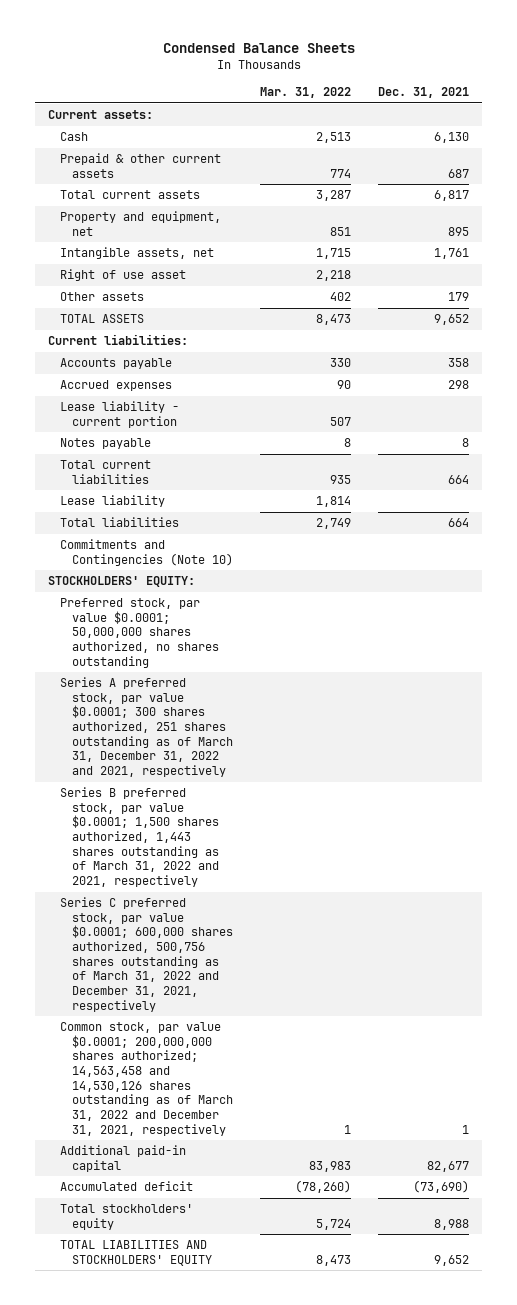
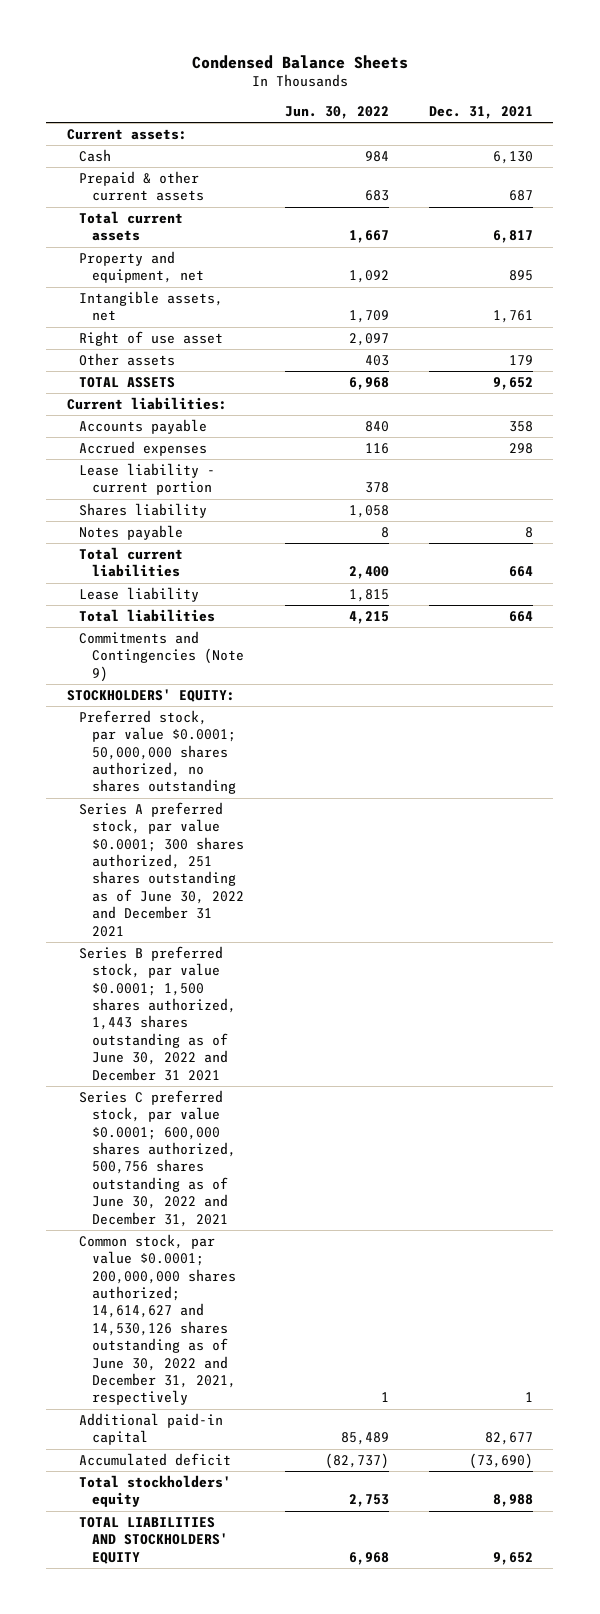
- | Mar. 31, 2022 | Dec. 31, 2021
+ | Jun. 30, 2022 | Dec. 31, 2021
+ Shares liability | 1,058 |
- Commitments and Contingencies (Note 10)
+ Commitments and Contingencies (Note 9)
- Series A preferred stock, par value $0.0001; 300 shares authorized, 251 shares outstanding as of March 31, December 31, 2022 and 2021, respectively
- Series B preferred stock, par value $0.0001; 1,500 shares authorized, 1,443 shares outstanding as of March 31, 2022 and 2021, respectively
- Series C preferred stock, par value $0.0001; 600,000 shares authorized, 500,756 shares outstanding as of March 31, 2022 and December 31, 2021, respectively
- Common stock, par value $0.0001; 200,000,000 shares authorized; 14,563,458 and 14,530,126 shares outstanding as of March 31, 2022 and December 31, 2021, respectively | 1 | 1
+ Series A preferred stock, par value $0.0001; 300 shares authorized, 251 shares outstanding as of June 30, 2022 and December 31 2021
+ Series B preferred stock, par value $0.0001; 1,500 shares authorized, 1,443 shares outstanding as of June 30, 2022 and December 31 2021
+ Series C preferred stock, par value $0.0001; 600,000 shares authorized, 500,756 shares outstanding as of June 30, 2022 and December 31, 2021
+ Common stock, par value $0.0001; 200,000,000 shares authorized; 14,614,627 and 14,530,126 shares outstanding as of June 30, 2022 and December 31, 2021, respectively | 1 | 1

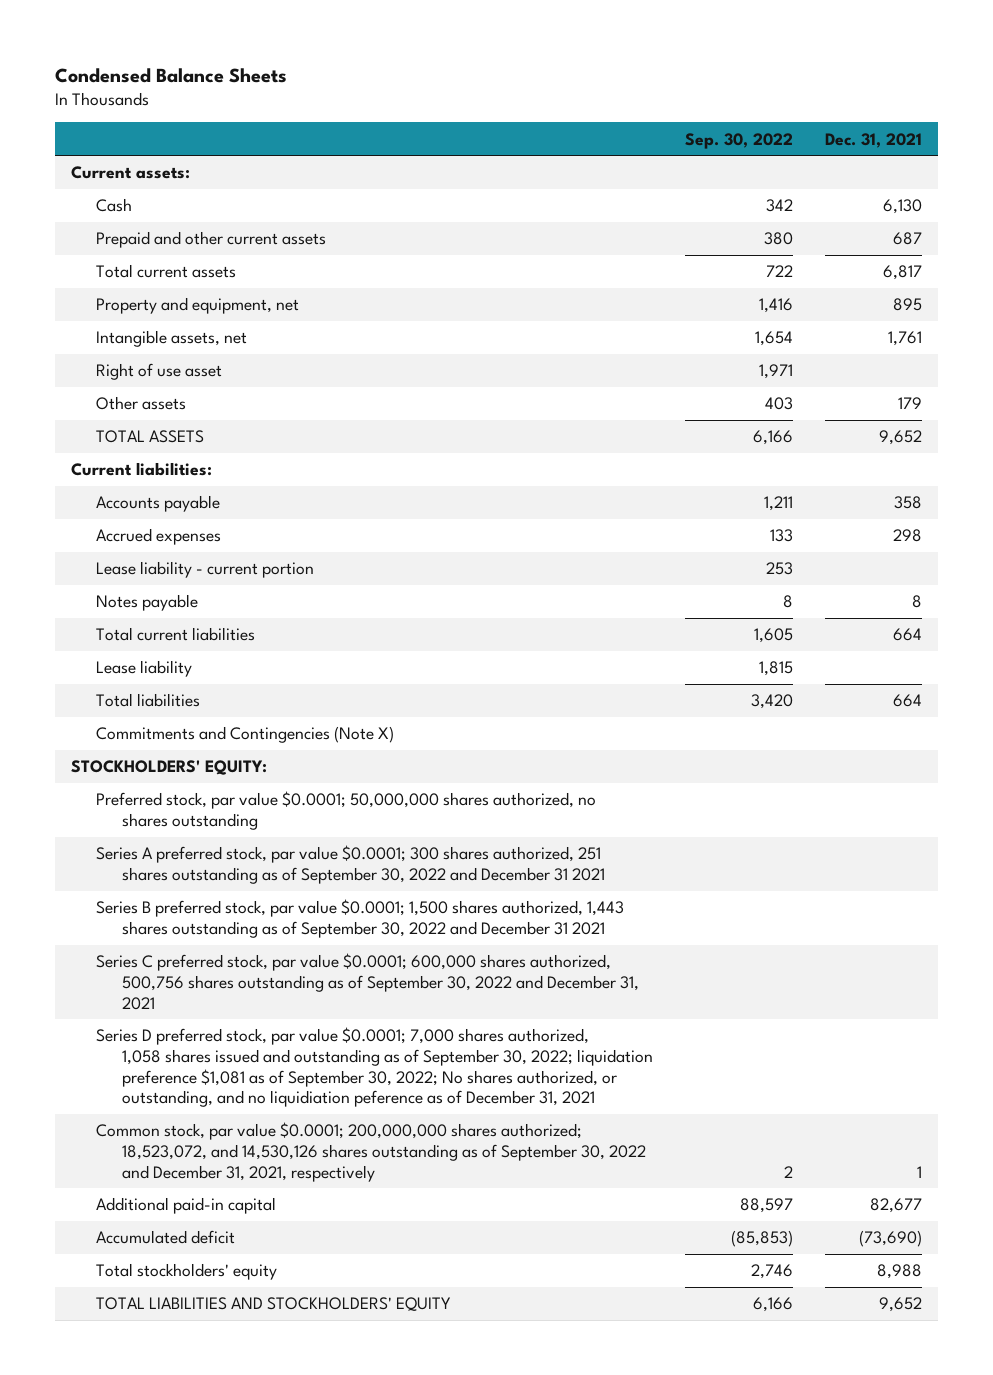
- | Jun. 30, 2022 | Dec. 31, 2021
+ | Sep. 30, 2022 | Dec. 31, 2021
- Prepaid & other current assets | 683 | 687
+ Prepaid and other current assets | 380 | 687
- Shares liability | 1,058 |
- Commitments and Contingencies (Note 9)
+ Commitments and Contingencies (Note X)
- Series A preferred stock, par value $0.0001; 300 shares authorized, 251 shares outstanding as of June 30, 2022 and December 31 2021
- Series B preferred stock, par value $0.0001; 1,500 shares authorized, 1,443 shares outstanding as of June 30, 2022 and December 31 2021
- Series C preferred stock, par value $0.0001; 600,000 shares authorized, 500,756 shares outstanding as of June 30, 2022 and December 31, 2021
- Common stock, par value $0.0001; 200,000,000 shares authorized; 14,614,627 and 14,530,126 shares outstanding as of June 30, 2022 and December 31, 2021, respectively | 1 | 1
+ Series A preferred stock, par value $0.0001; 300 shares authorized, 251 shares outstanding as of September 30, 2022 and December 31 2021
+ Series B preferred stock, par value $0.0001; 1,500 shares authorized, 1,443 shares outstanding as of September 30, 2022 and December 31 2021
+ Series C preferred stock, par value $0.0001; 600,000 shares authorized, 500,756 shares outstanding as of September 30, 2022 and December 31, 2021
+ Series D preferred stock, par value $0.0001; 7,000 shares authorized, 1,058 shares issued and outstanding as of September 30, 2022; liquidation preference $1,081 as of September 30, 2022; No shares authorized, or outstanding, and no liquidiation peference as of December 31, 2021
+ Common stock, par value $0.0001; 200,000,000 shares authorized; 18,523,072, and 14,530,126 shares outstanding as of September 30, 2022 and December 31, 2021, respectively | 2 | 1

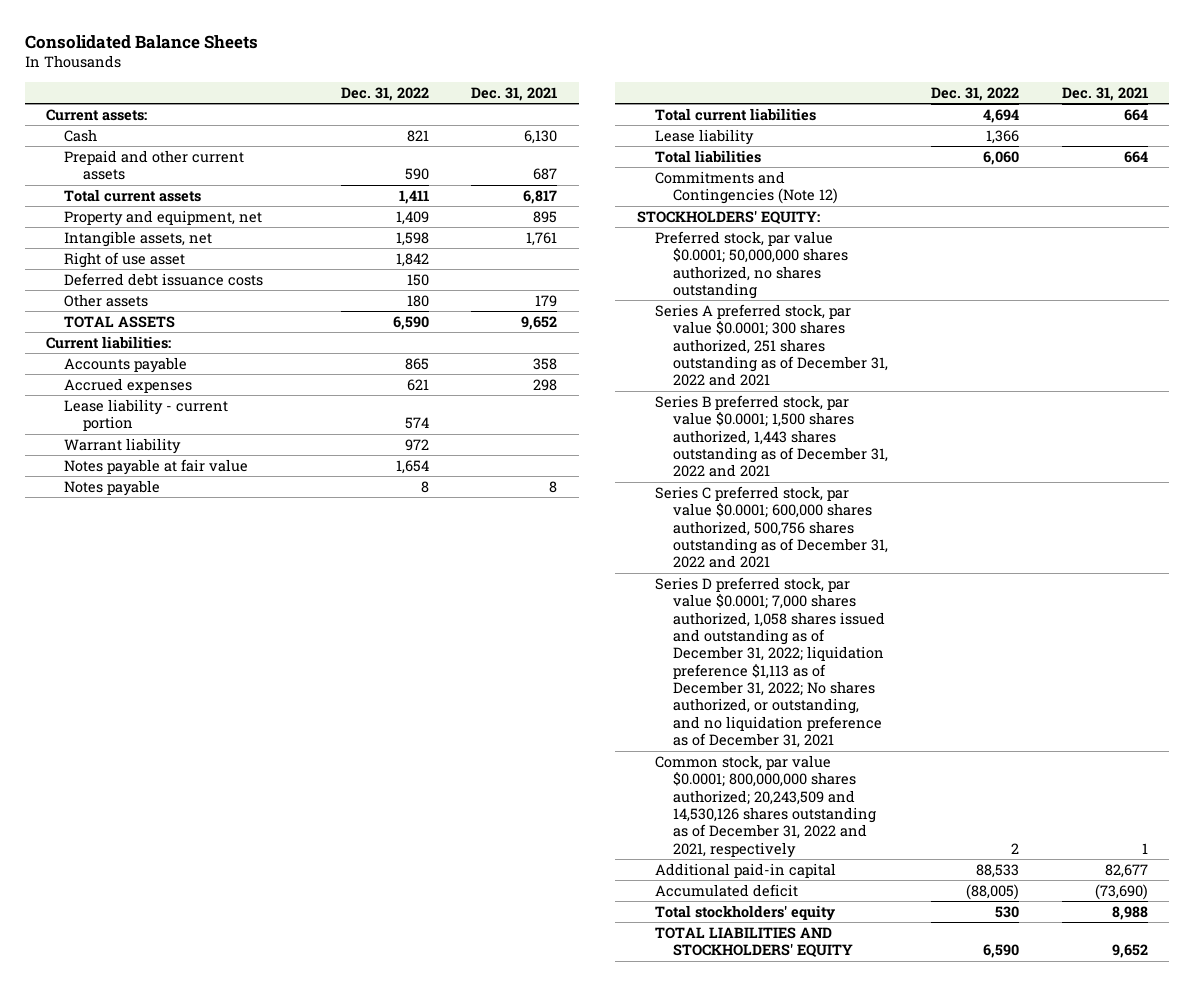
- Condensed Balance Sheets
+ Consolidated Balance Sheets
- | Sep. 30, 2022 | Dec. 31, 2021
+ | Dec. 31, 2022 | Dec. 31, 2021
+ Deferred debt issuance costs | 150 |
+ Warrant liability | 972 |
+ Notes payable at fair value | 1,654 |
- Commitments and Contingencies (Note X)
+ Commitments and Contingencies (Note 12)
- Series A preferred stock, par value $0.0001; 300 shares authorized, 251 shares outstanding as of September 30, 2022 and December 31 2021
- Series B preferred stock, par value $0.0001; 1,500 shares authorized, 1,443 shares outstanding as of September 30, 2022 and December 31 2021
- Series C preferred stock, par value $0.0001; 600,000 shares authorized, 500,756 shares outstanding as of September 30, 2022 and December 31, 2021
- Series D preferred stock, par value $0.0001; 7,000 shares authorized, 1,058 shares issued and outstanding as of September 30, 2022; liquidation preference $1,081 as of September 30, 2022; No shares authorized, or outstanding, and no liquidiation peference as of December 31, 2021
- Common stock, par value $0.0001; 200,000,000 shares authorized; 18,523,072, and 14,530,126 shares outstanding as of September 30, 2022 and December 31, 2021, respectively | 2 | 1
+ Series A preferred stock, par value $0.0001; 300 shares authorized, 251 shares outstanding as of December 31, 2022 and 2021
+ Series B preferred stock, par value $0.0001; 1,500 shares authorized, 1,443 shares outstanding as of December 31, 2022 and 2021
+ Series C preferred stock, par value $0.0001; 600,000 shares authorized, 500,756 shares outstanding as of December 31, 2022 and 2021
+ Series D preferred stock, par value $0.0001; 7,000 shares authorized, 1,058 shares issued and outstanding as of December 31, 2022; liquidation preference $1,113 as of December 31, 2022; No shares authorized, or outstanding, and no liquidation preference as of December 31, 2021
+ Common stock, par value $0.0001; 800,000,000 shares authorized; 20,243,509 and 14,530,126 shares outstanding as of December 31, 2022 and 2021, respectively | 2 | 1

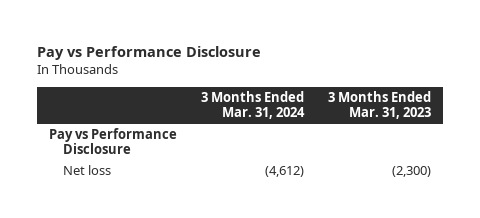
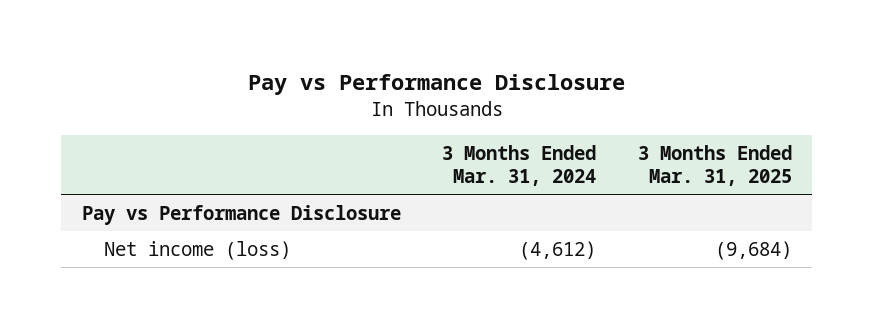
- | 3 Months Ended Mar. 31, 2024 | 3 Months Ended Mar. 31, 2023
+ | 3 Months Ended Mar. 31, 2024 | 3 Months Ended Mar. 31, 2025
- Net loss | (4,612) | (2,300)
+ Net income (loss) | (4,612) | (9,684)

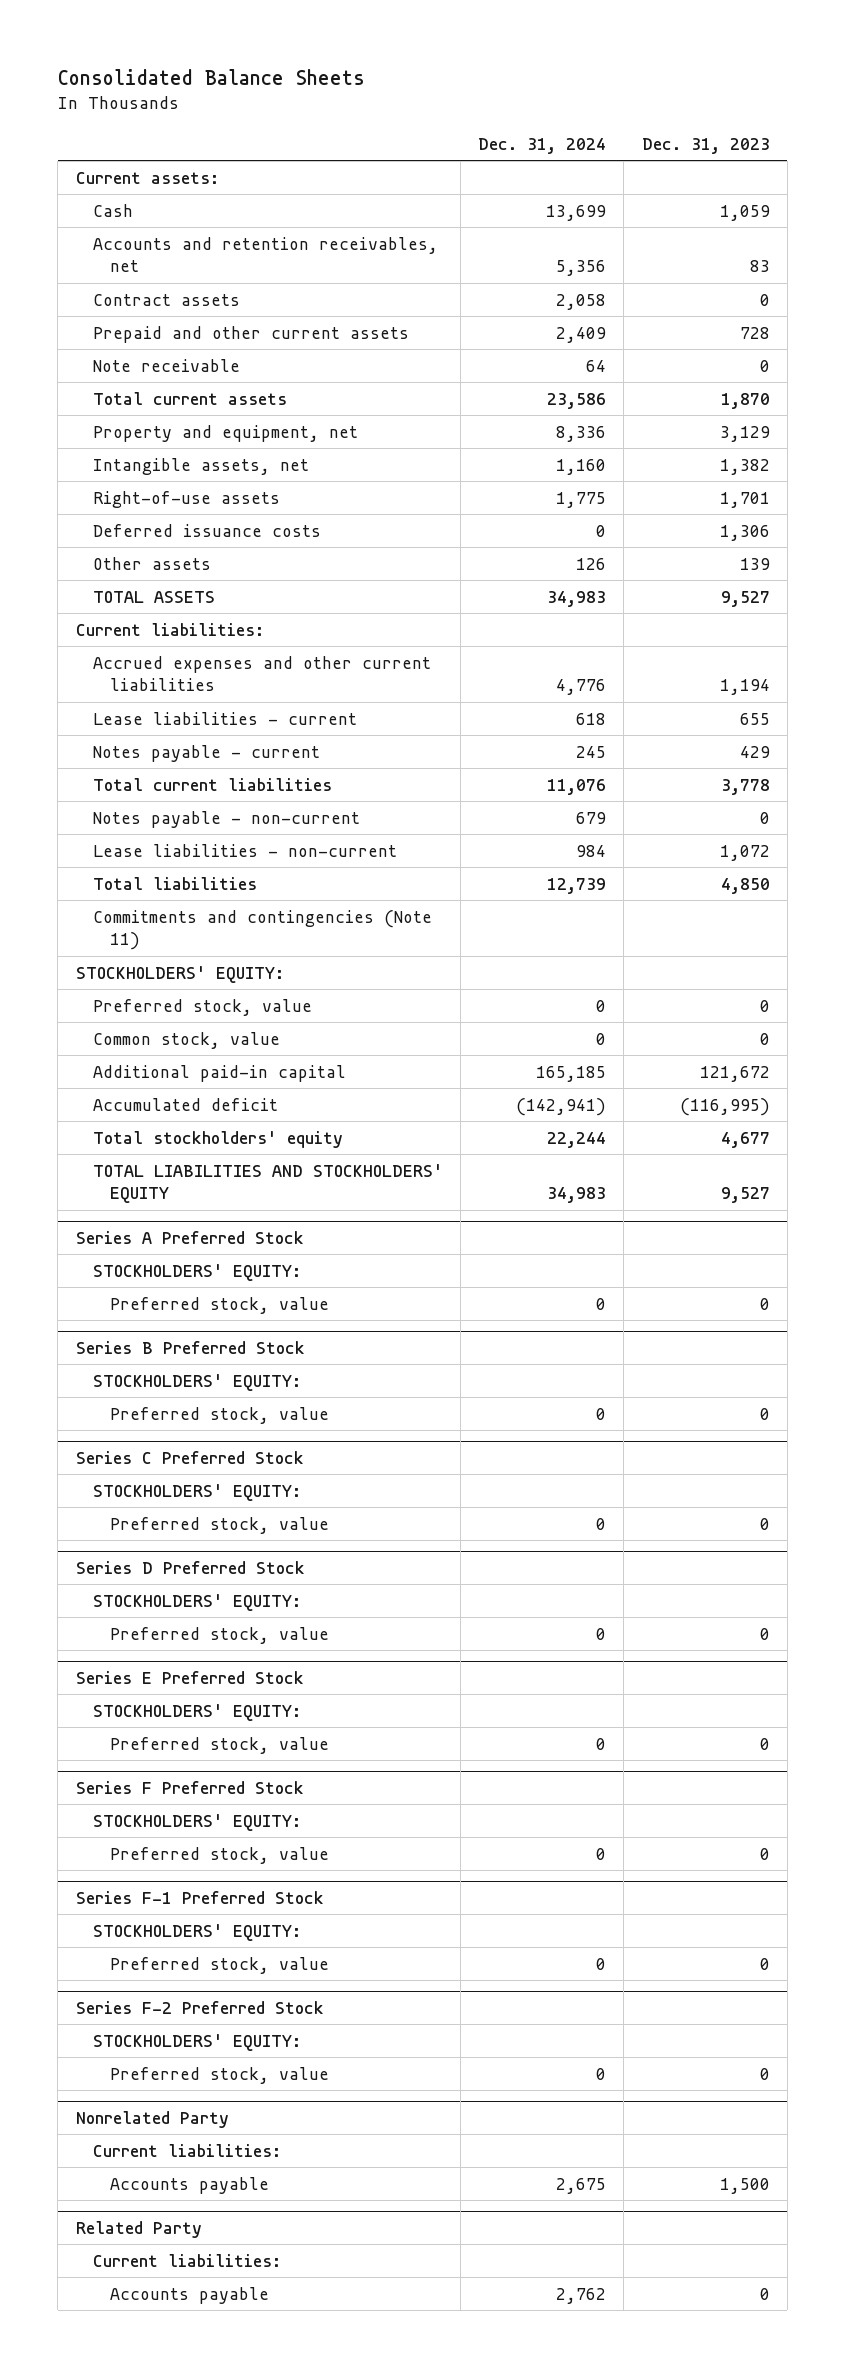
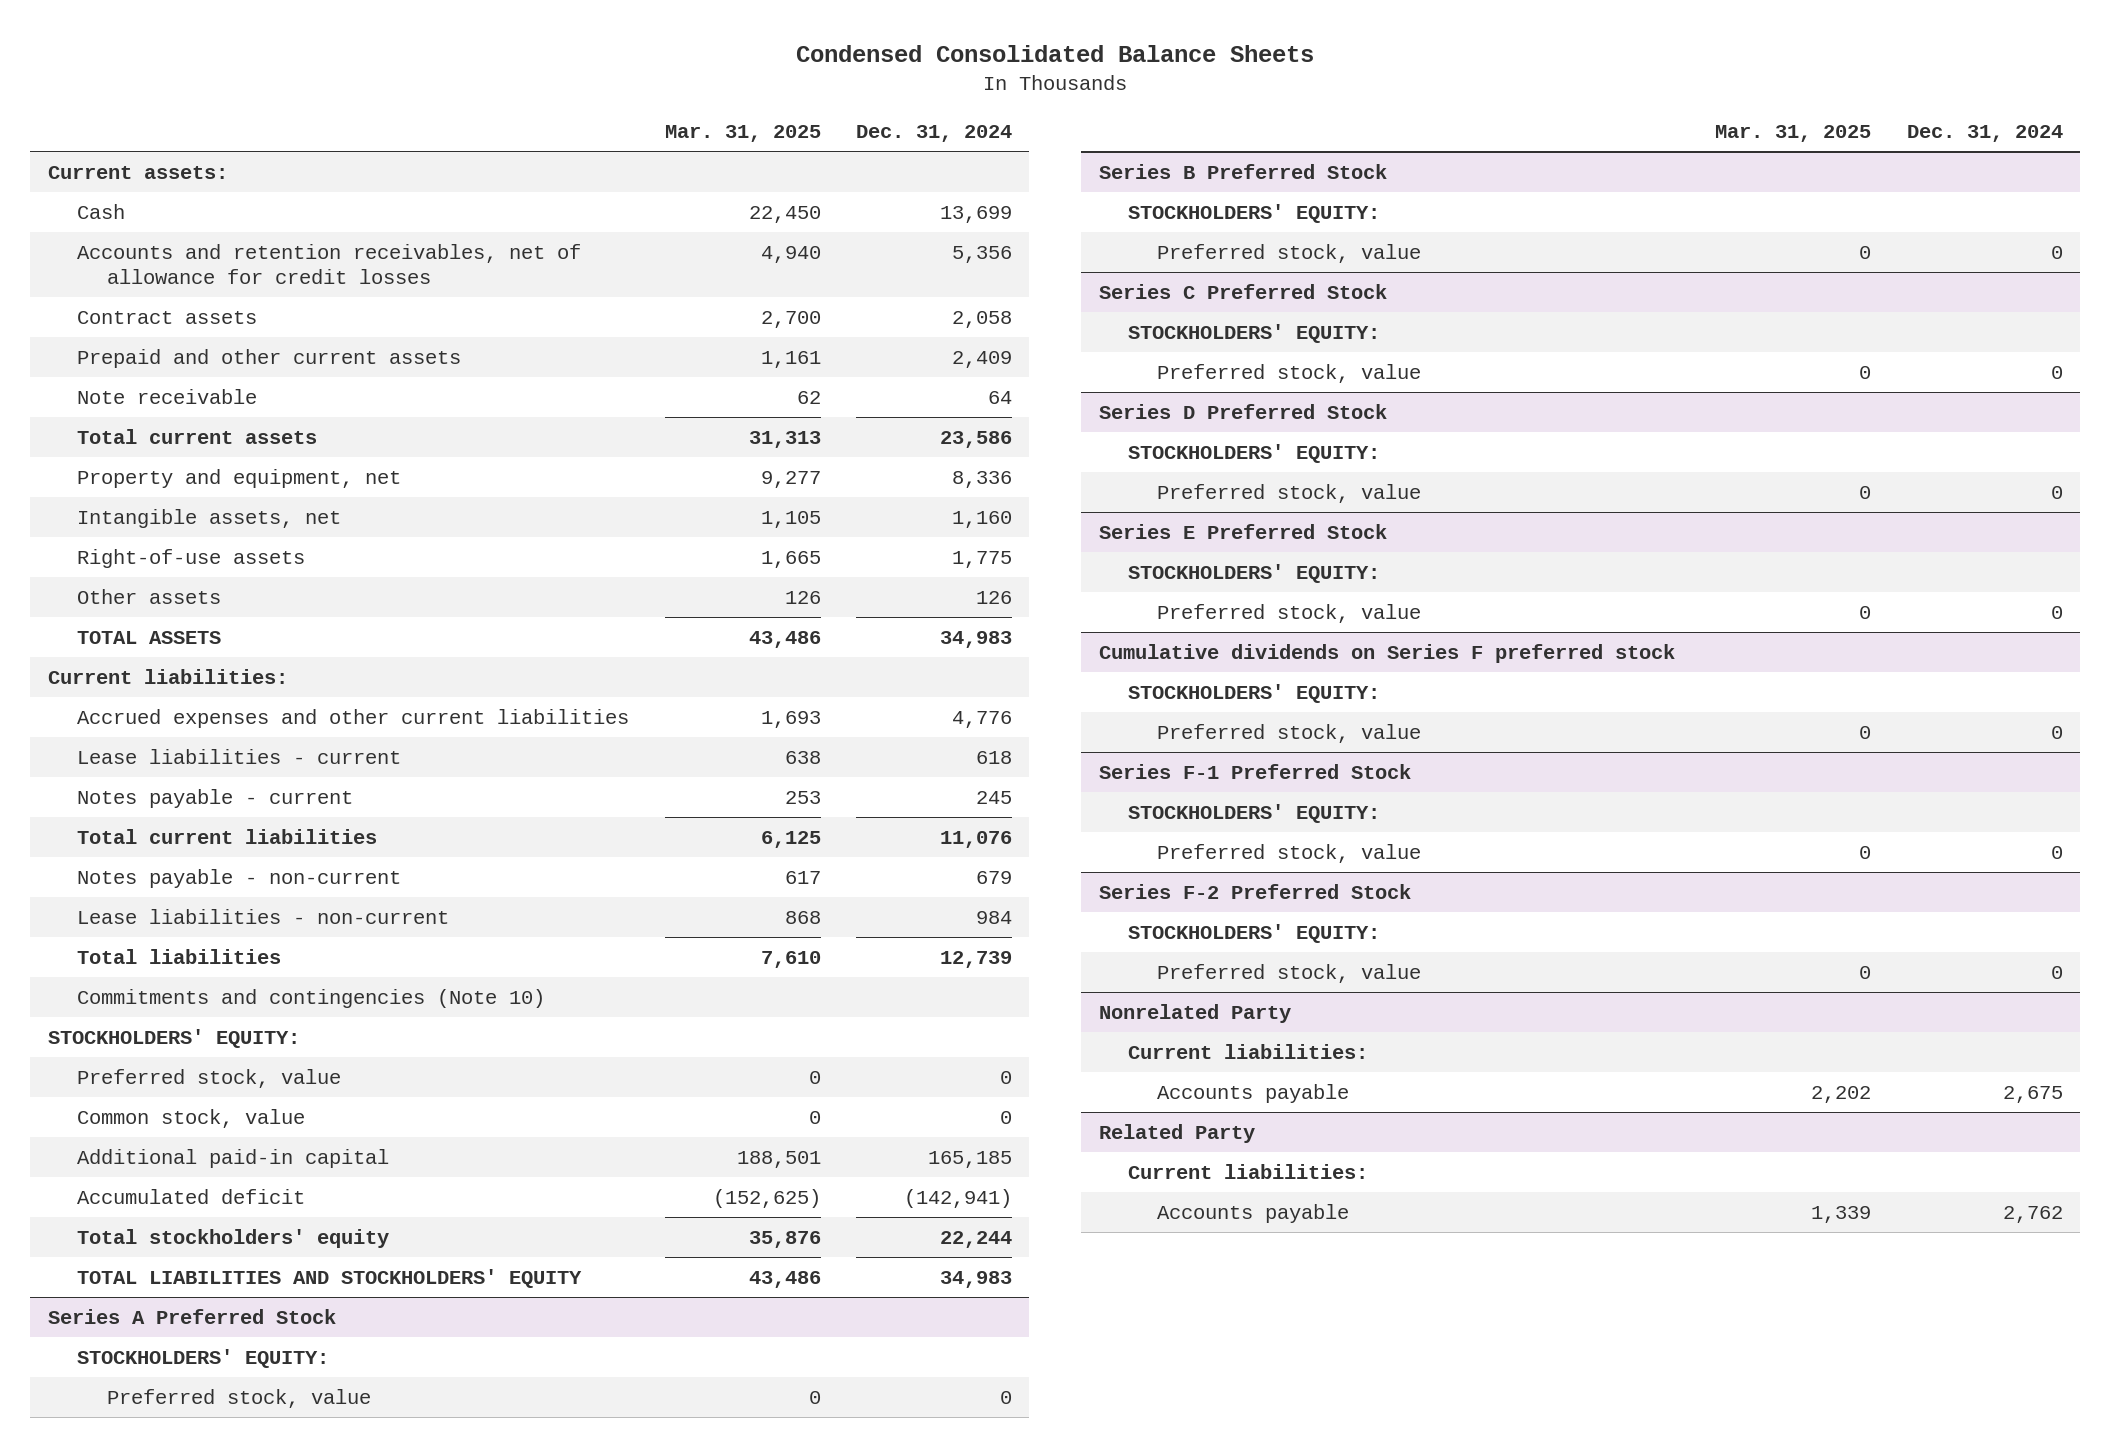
- Consolidated Balance Sheets
+ Condensed Consolidated Balance Sheets
- | Dec. 31, 2024 | Dec. 31, 2023
+ | Mar. 31, 2025 | Dec. 31, 2024
- Accounts and retention receivables, net | 5,356 | 83
+ Accounts and retention receivables, net of allowance for credit losses | 4,940 | 5,356
- Deferred issuance costs | 0 | 1,306
- Commitments and contingencies (Note 11)
+ Commitments and contingencies (Note 10)
- Series F Preferred Stock
+ Cumulative dividends on Series F preferred stock

